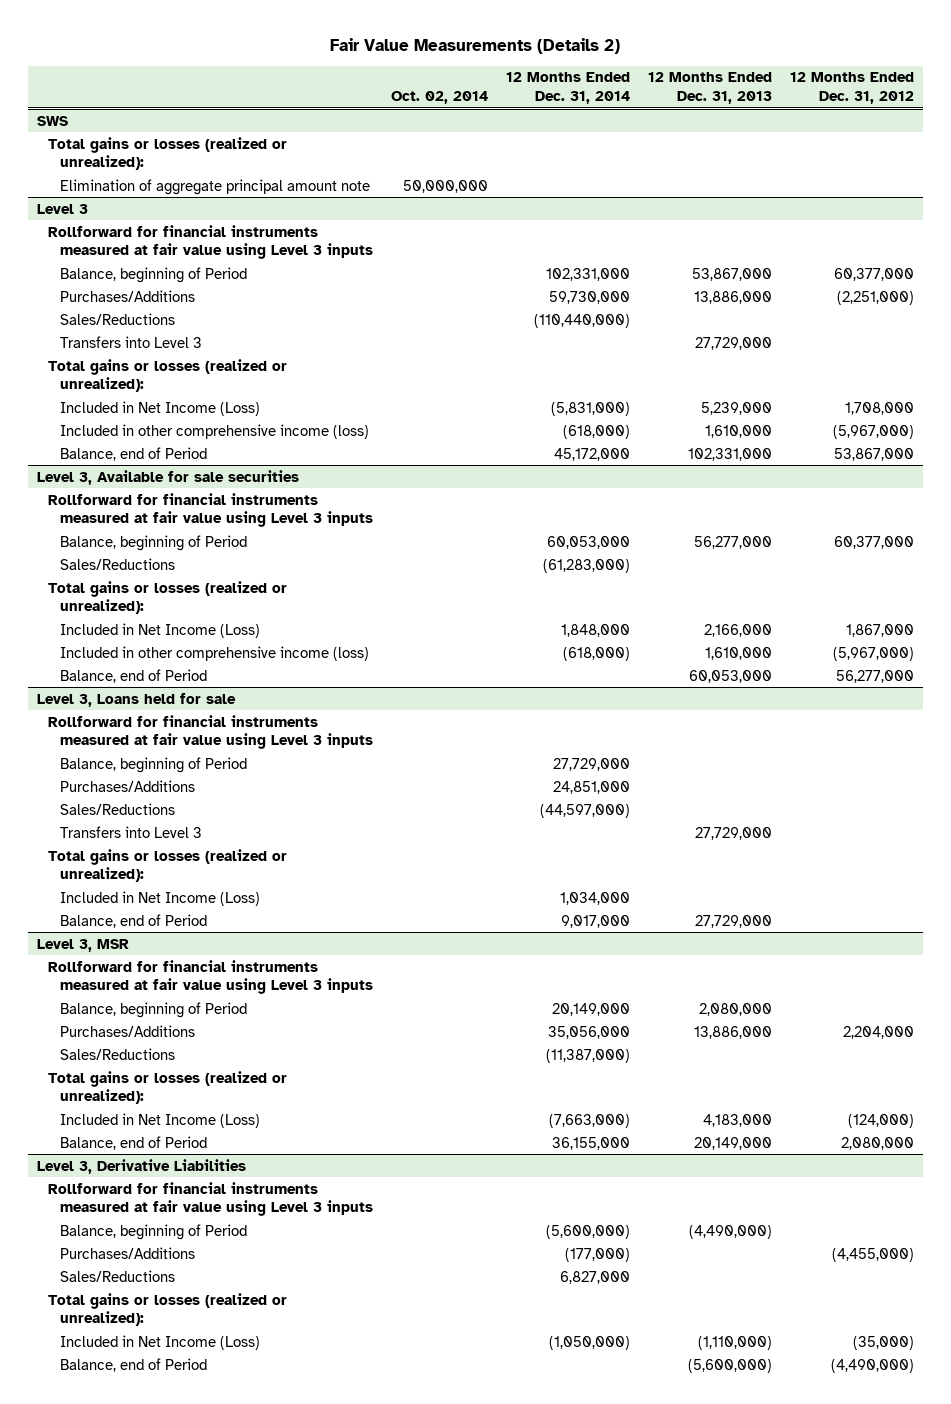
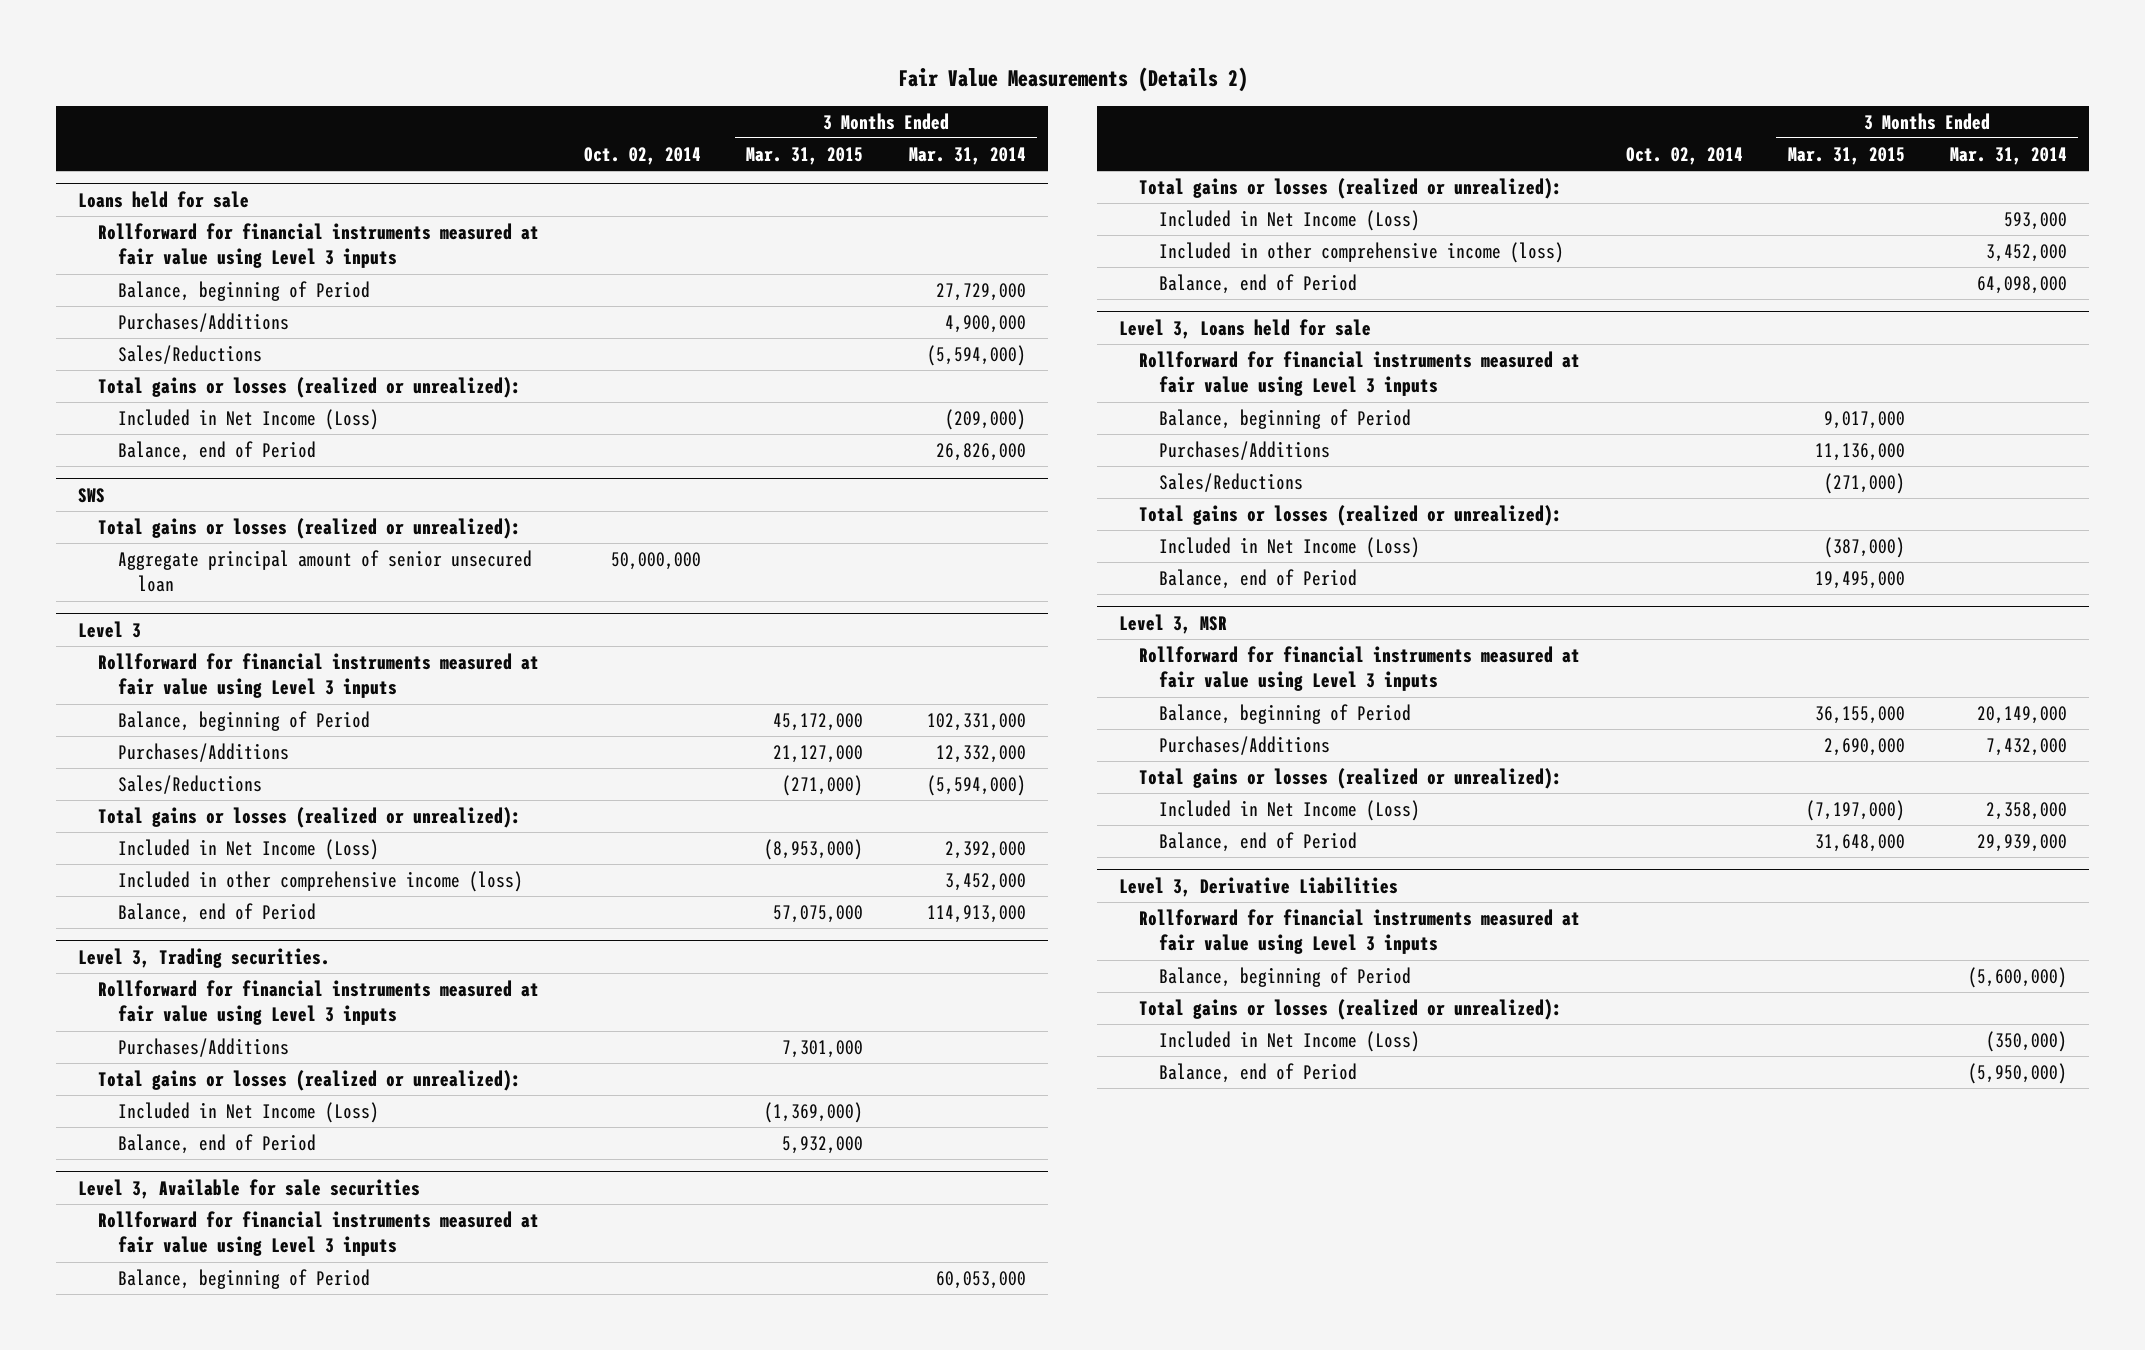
- | Oct. 02, 2014 | 12 Months Ended Dec. 31, 2014 | 12 Months Ended Dec. 31, 2013 | 12 Months Ended Dec. 31, 2012
+ | Oct. 02, 2014 | 3 Months Ended Mar. 31, 2015 | 3 Months Ended Mar. 31, 2014
+ Loans held for sale
+ Rollforward for financial instruments measured at fair value using Level 3 inputs
+ Balance, beginning of Period | | | 27,729,000
+ Purchases/Additions | | | 4,900,000
+ Sales/Reductions | | | (5,594,000)
+ Total gains or losses (realized or unrealized):
+ Included in Net Income (Loss) | | | (209,000)
+ Balance, end of Period | | | 26,826,000
@ SWS
- Elimination of aggregate principal amount note | 50,000,000 | | |
+ Aggregate principal amount of senior unsecured loan | 50,000,000 | |
@ Level 3
- Transfers into Level 3 | | | 27,729,000 |
+ Level 3, Trading securities.
+ Rollforward for financial instruments measured at fair value using Level 3 inputs
+ Purchases/Additions | | 7,301,000 |
+ Total gains or losses (realized or unrealized):
+ Included in Net Income (Loss) | | (1,369,000) |
+ Balance, end of Period | | 5,932,000 |
@ Level 3, Available for sale securities
- Sales/Reductions | | (61,283,000) | |
@ Level 3, Loans held for sale
- Transfers into Level 3 | | | 27,729,000 |
@ Level 3, MSR
- Sales/Reductions | | (11,387,000) | |
@ Level 3, Derivative Liabilities
- Purchases/Additions | | (177,000) | | (4,455,000)
- Sales/Reductions | | 6,827,000 | |

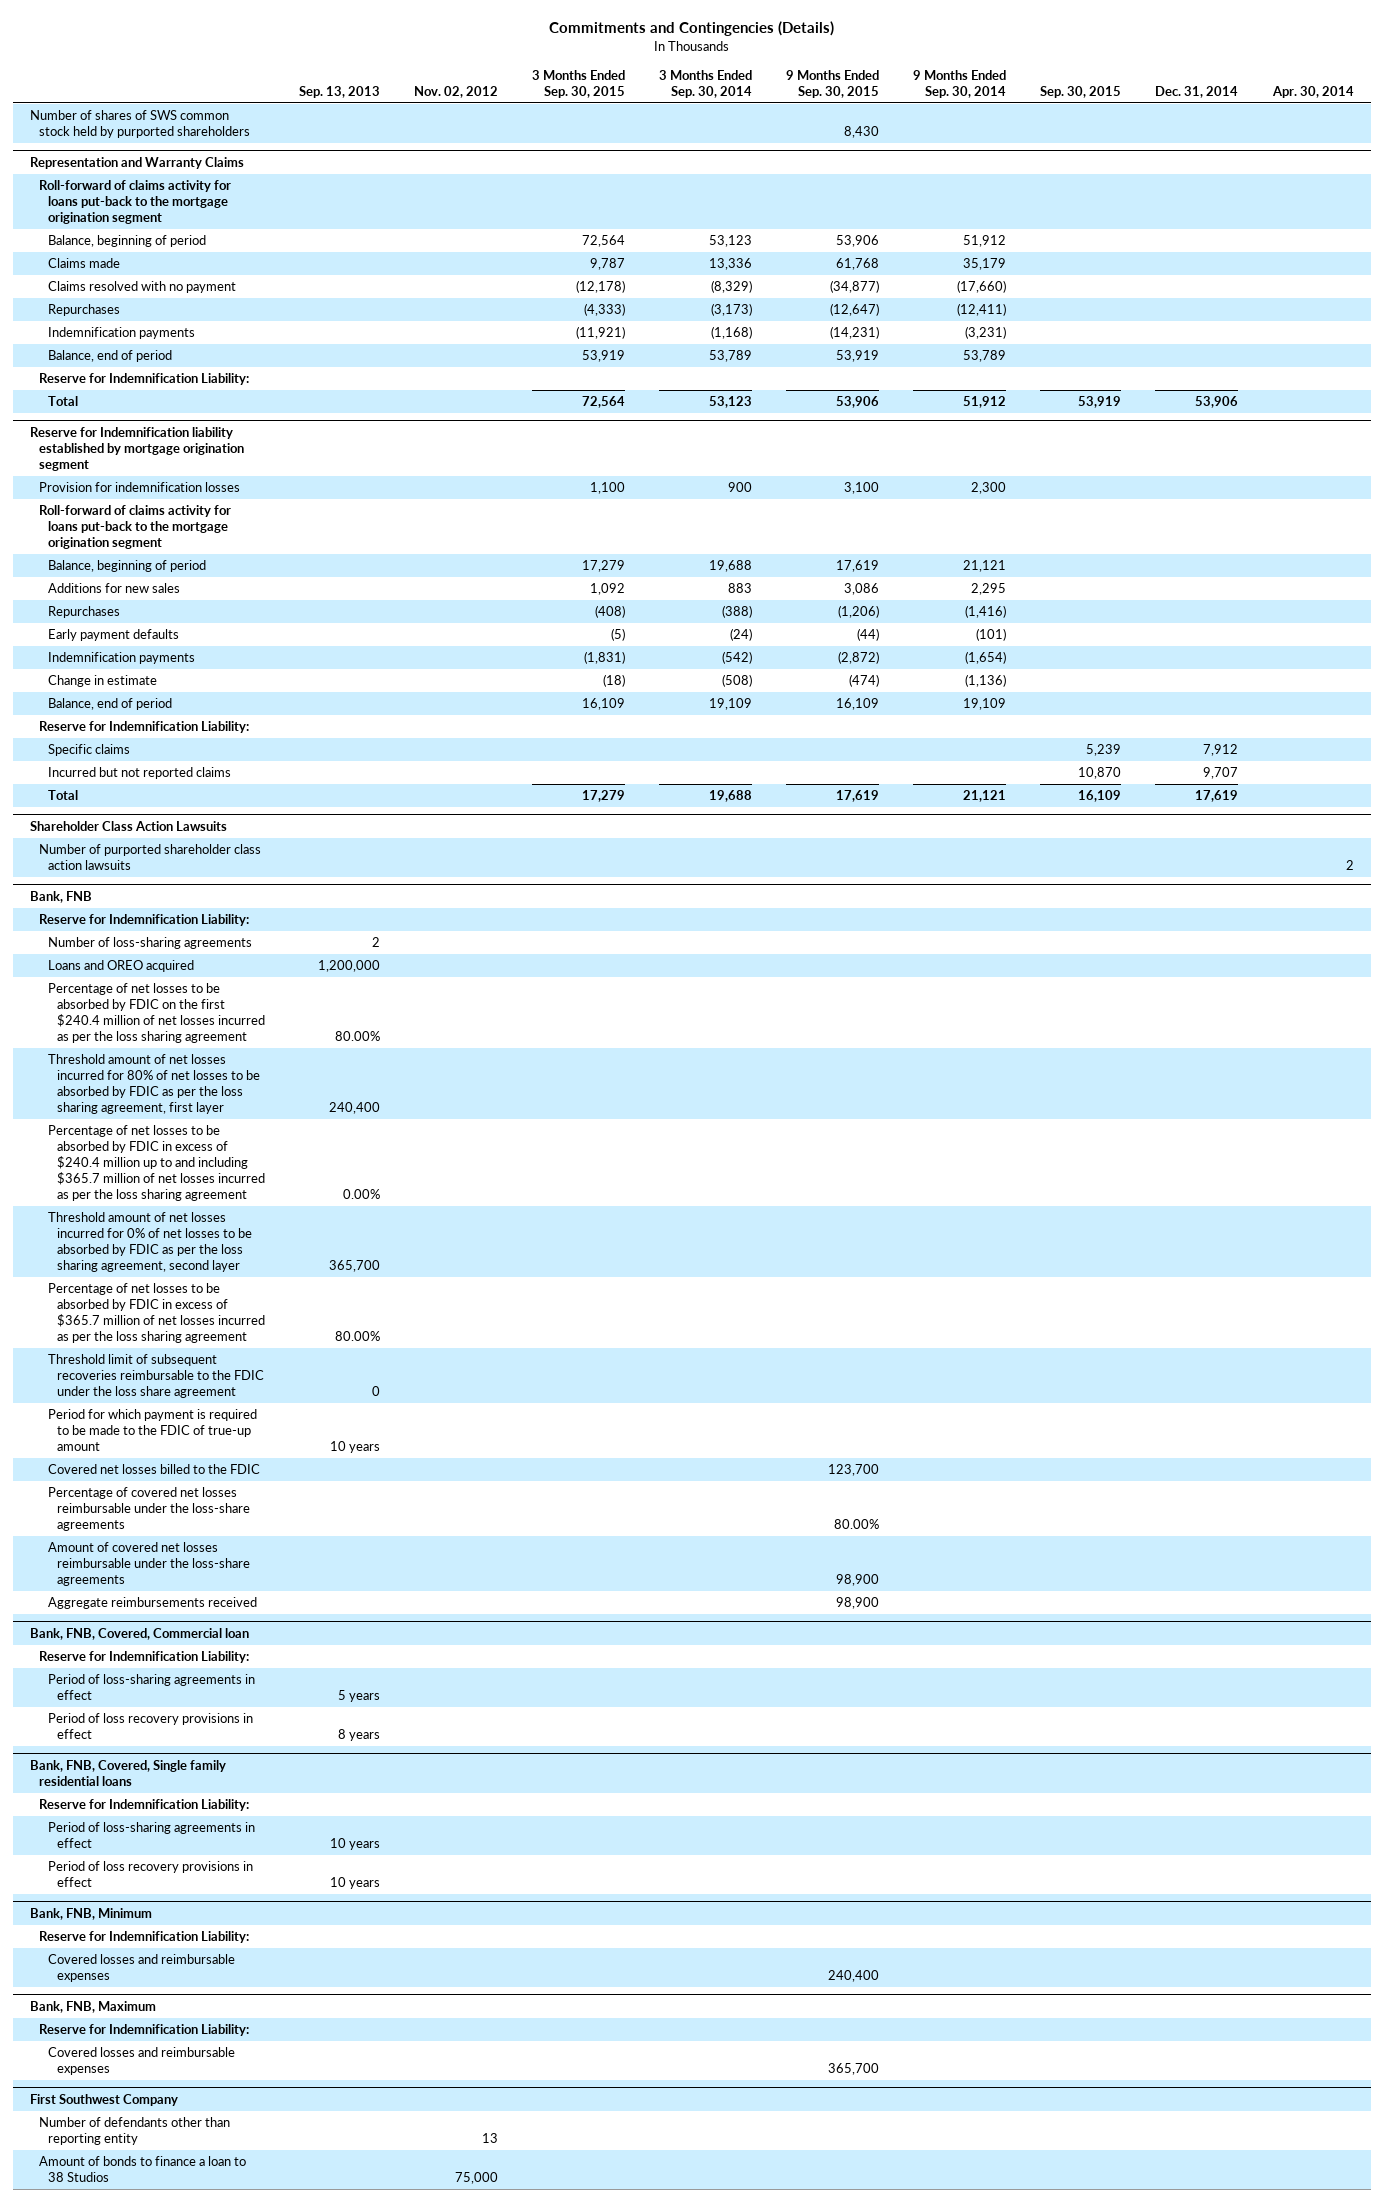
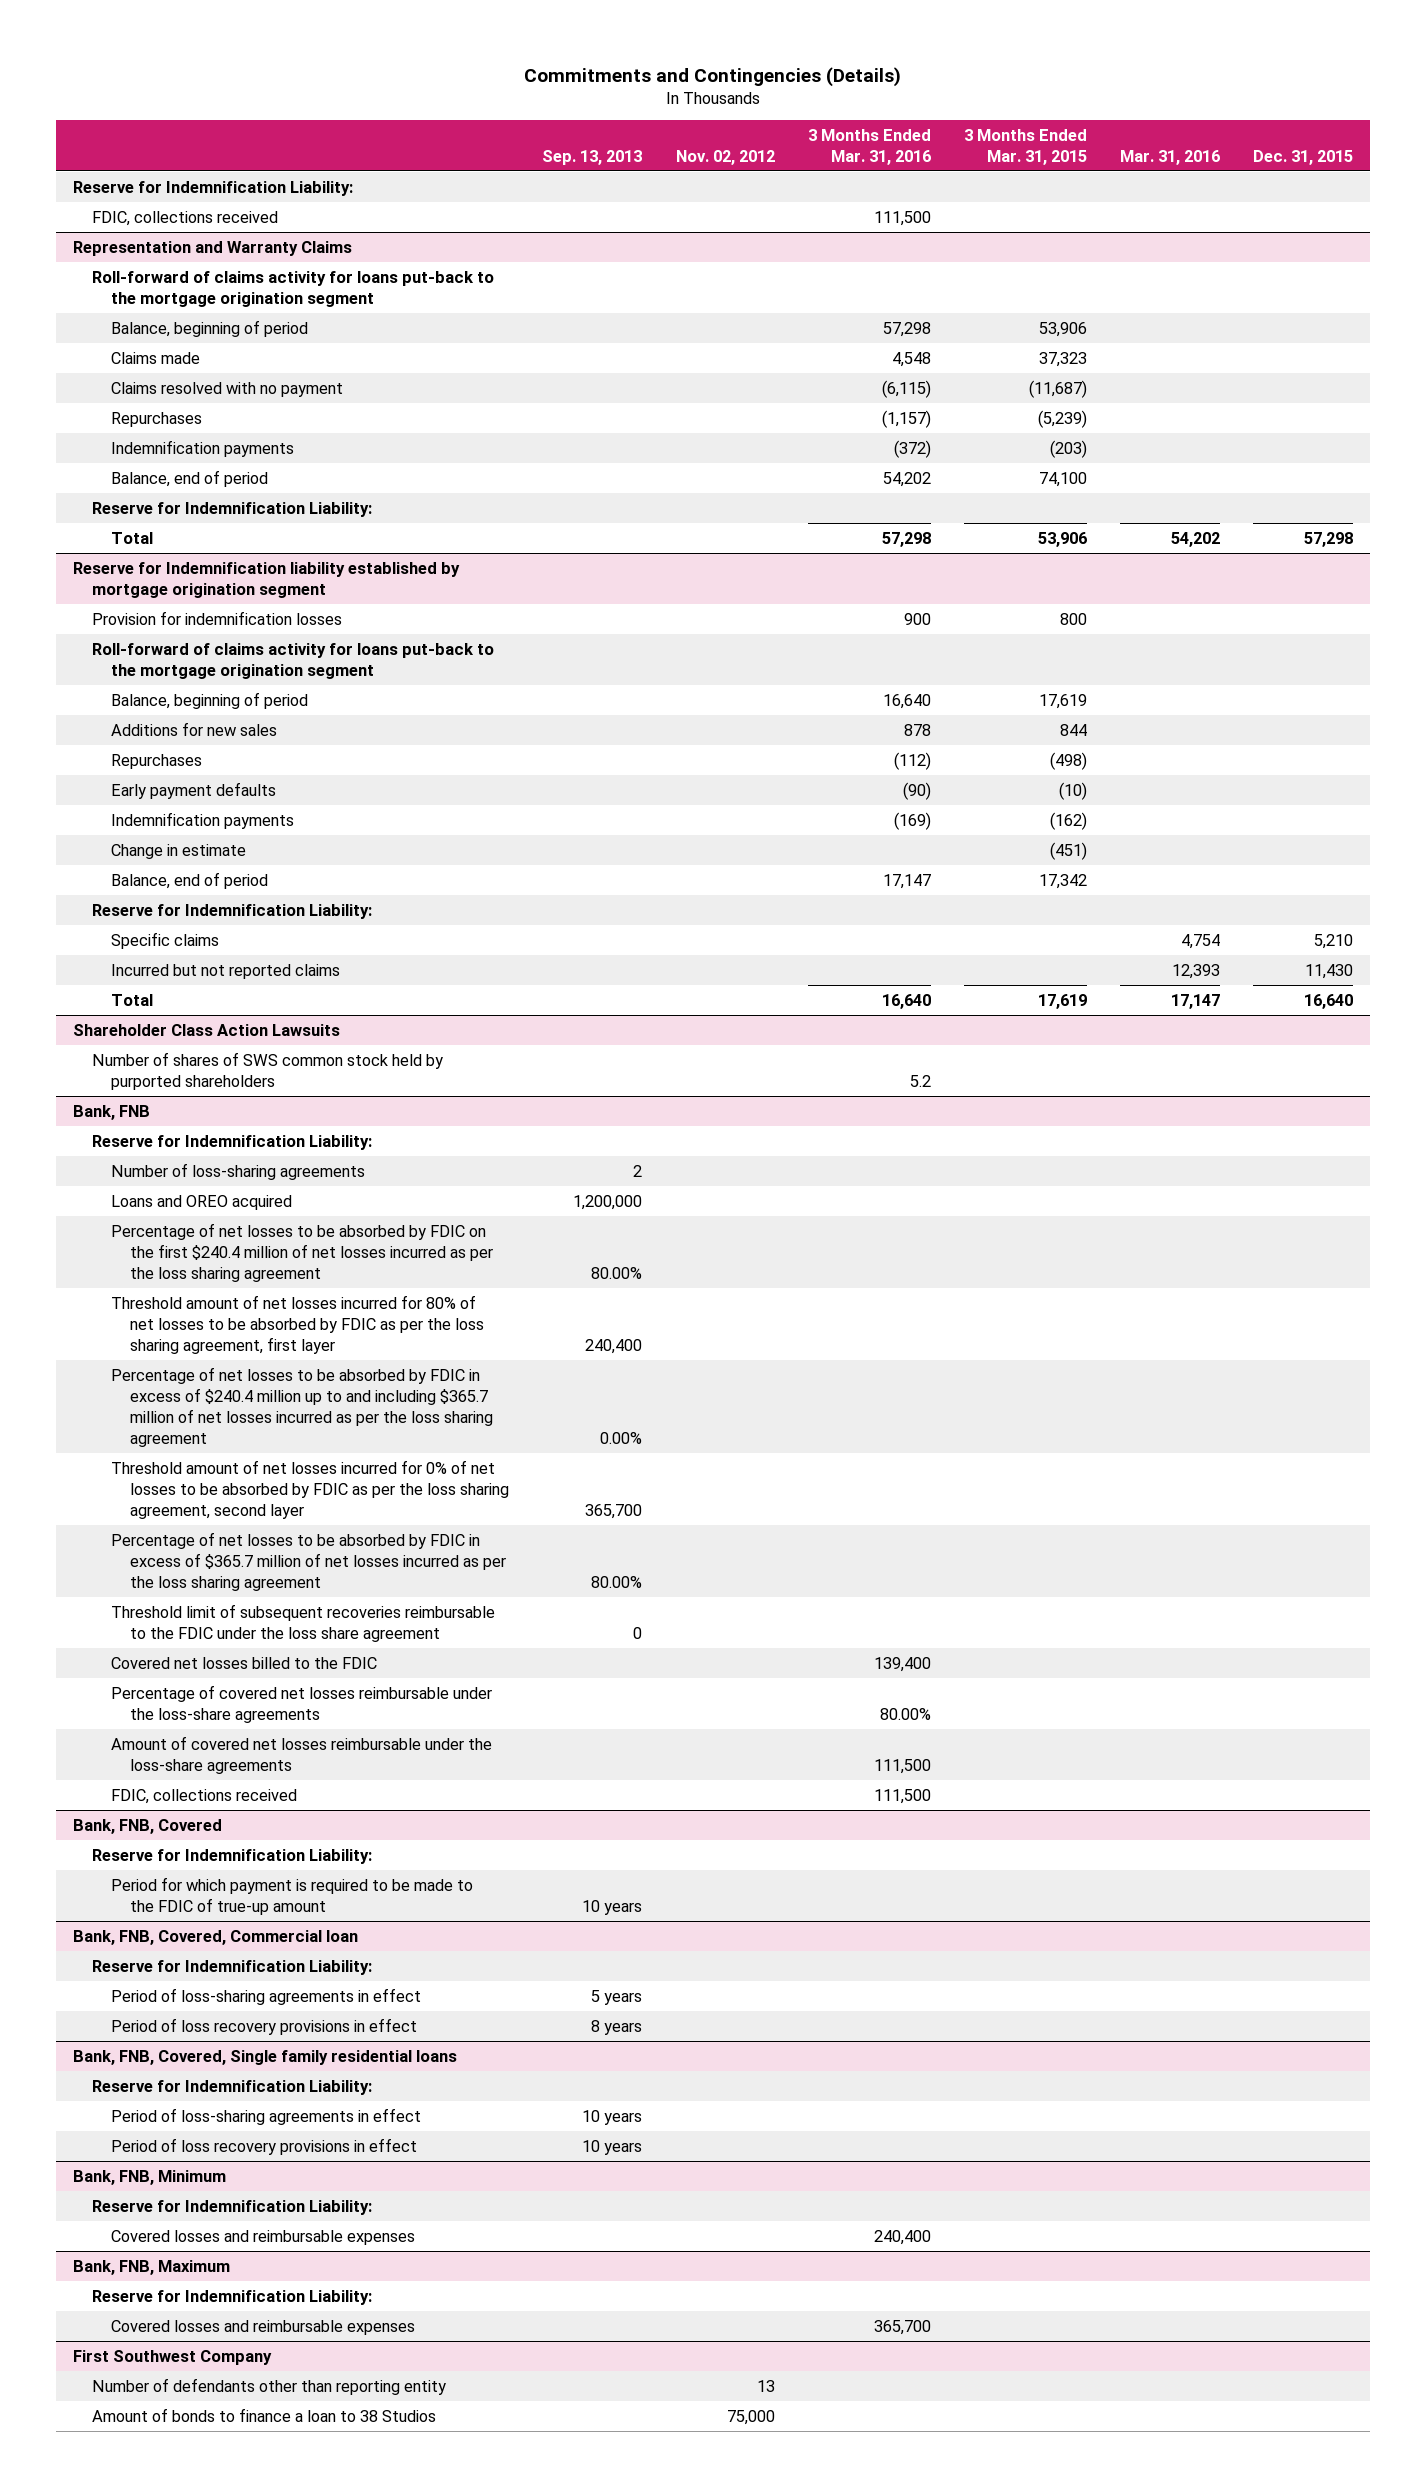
- | Sep. 13, 2013 | Nov. 02, 2012 | 3 Months Ended Sep. 30, 2015 | 3 Months Ended Sep. 30, 2014 | 9 Months Ended Sep. 30, 2015 | 9 Months Ended Sep. 30, 2014 | Sep. 30, 2015 | Dec. 31, 2014 | Apr. 30, 2014
+ | Sep. 13, 2013 | Nov. 02, 2012 | 3 Months Ended Mar. 31, 2016 | 3 Months Ended Mar. 31, 2015 | Mar. 31, 2016 | Dec. 31, 2015
- Number of shares of SWS common stock held by purported shareholders | | | | | 8,430 | | | |
+ Reserve for Indemnification Liability:
+ FDIC, collections received | | | 111,500 | | |
@ Shareholder Class Action Lawsuits
- Number of purported shareholder class action lawsuits | | | | | | | | | 2
+ Number of shares of SWS common stock held by purported shareholders | | | 5.2 | | |
@ Bank, FNB
- Period for which payment is required to be made to the FDIC of true-up amount | 10 years | | | | | | | |
- Aggregate reimbursements received | | | | | 98,900 | | | |
+ FDIC, collections received | | | 111,500 | | |
+ Bank, FNB, Covered
+ Reserve for Indemnification Liability:
+ Period for which payment is required to be made to the FDIC of true-up amount | 10 years | | | | |

